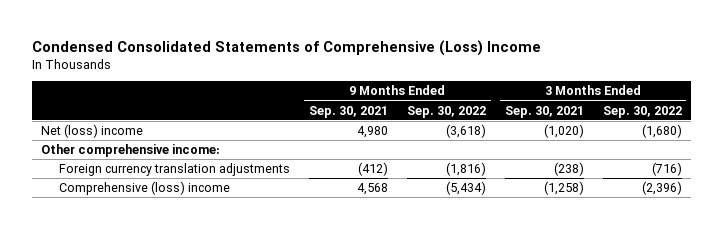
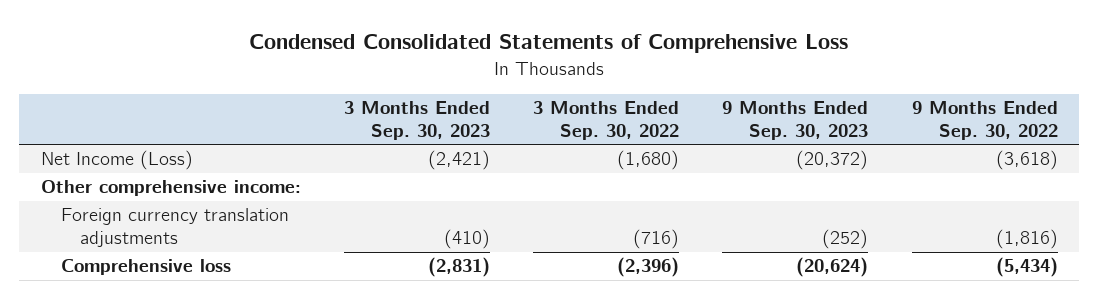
- Condensed Consolidated Statements of Comprehensive (Loss) Income
+ Condensed Consolidated Statements of Comprehensive Loss
- | 9 Months Ended Sep. 30, 2021 | 9 Months Ended Sep. 30, 2022 | 3 Months Ended Sep. 30, 2021 | 3 Months Ended Sep. 30, 2022
+ | 3 Months Ended Sep. 30, 2023 | 3 Months Ended Sep. 30, 2022 | 9 Months Ended Sep. 30, 2023 | 9 Months Ended Sep. 30, 2022
- Net (loss) income | 4,980 | (3,618) | (1,020) | (1,680)
+ Net Income (Loss) | (2,421) | (1,680) | (20,372) | (3,618)
- Comprehensive (loss) income | 4,568 | (5,434) | (1,258) | (2,396)
+ Comprehensive loss | (2,831) | (2,396) | (20,624) | (5,434)

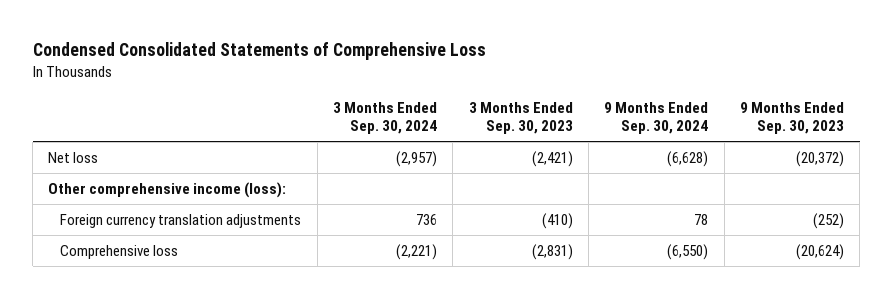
- | 3 Months Ended Sep. 30, 2023 | 3 Months Ended Sep. 30, 2022 | 9 Months Ended Sep. 30, 2023 | 9 Months Ended Sep. 30, 2022
+ | 3 Months Ended Sep. 30, 2024 | 3 Months Ended Sep. 30, 2023 | 9 Months Ended Sep. 30, 2024 | 9 Months Ended Sep. 30, 2023
- Net Income (Loss) | (2,421) | (1,680) | (20,372) | (3,618)
- Other comprehensive income:
+ Net loss | (2,957) | (2,421) | (6,628) | (20,372)
+ Other comprehensive income (loss):

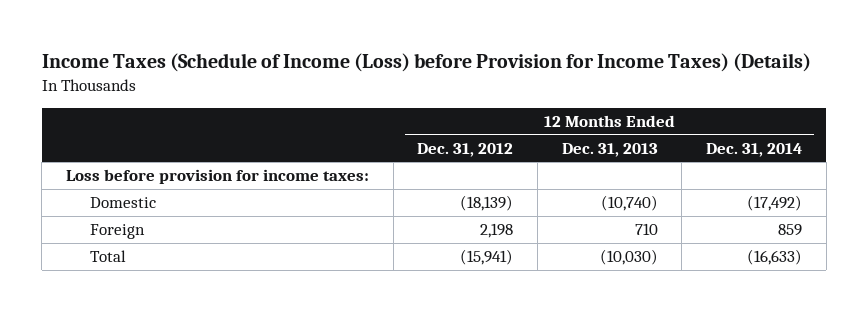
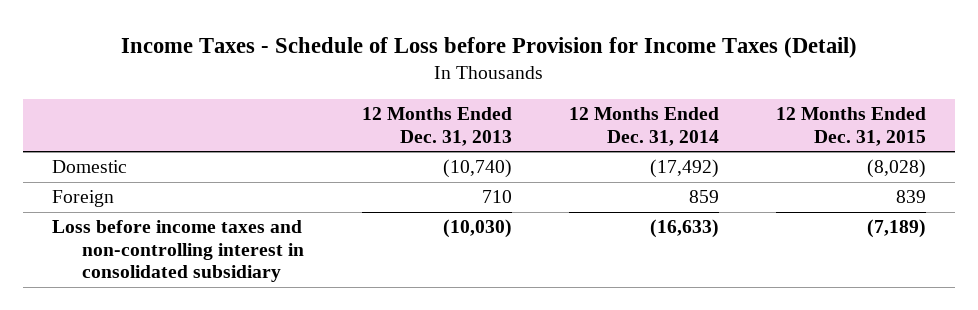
- Income Taxes (Schedule of Income (Loss) before Provision for Income Taxes) (Details)
+ Income Taxes - Schedule of Loss before Provision for Income Taxes (Detail)
- | 12 Months Ended Dec. 31, 2012 | 12 Months Ended Dec. 31, 2013 | 12 Months Ended Dec. 31, 2014
+ | 12 Months Ended Dec. 31, 2013 | 12 Months Ended Dec. 31, 2014 | 12 Months Ended Dec. 31, 2015
- Loss before provision for income taxes:
- Total | (15,941) | (10,030) | (16,633)
+ Loss before income taxes and non-controlling interest in consolidated subsidiary | (10,030) | (16,633) | (7,189)

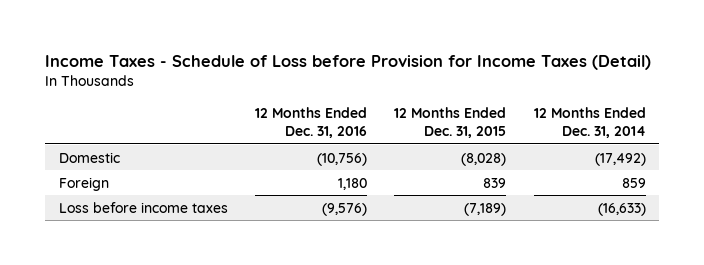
- | 12 Months Ended Dec. 31, 2013 | 12 Months Ended Dec. 31, 2014 | 12 Months Ended Dec. 31, 2015
+ | 12 Months Ended Dec. 31, 2016 | 12 Months Ended Dec. 31, 2015 | 12 Months Ended Dec. 31, 2014
- Loss before income taxes and non-controlling interest in consolidated subsidiary | (10,030) | (16,633) | (7,189)
+ Loss before income taxes | (9,576) | (7,189) | (16,633)

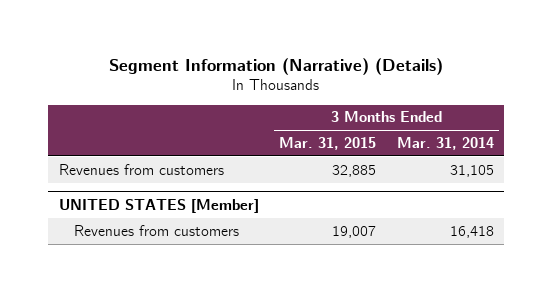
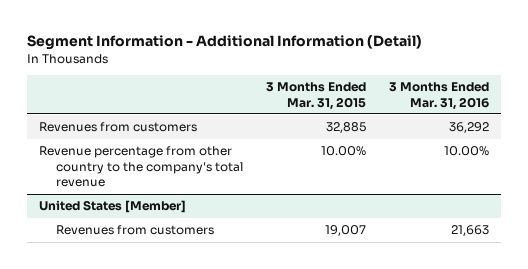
- Segment Information (Narrative) (Details)
+ Segment Information - Additional Information (Detail)
- | 3 Months Ended Mar. 31, 2015 | 3 Months Ended Mar. 31, 2014
+ | 3 Months Ended Mar. 31, 2015 | 3 Months Ended Mar. 31, 2016
- UNITED STATES [Member]
+ Revenue percentage from other country to the company's total revenue | 10.00% | 10.00%
+ United States [Member]

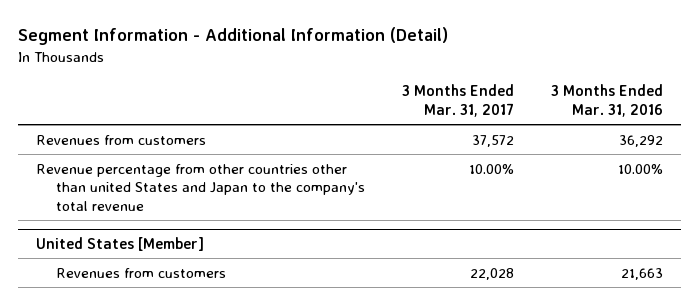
- | 3 Months Ended Mar. 31, 2015 | 3 Months Ended Mar. 31, 2016
+ | 3 Months Ended Mar. 31, 2017 | 3 Months Ended Mar. 31, 2016
- Revenue percentage from other country to the company's total revenue | 10.00% | 10.00%
+ Revenue percentage from other countries other than united States and Japan to the company's total revenue | 10.00% | 10.00%

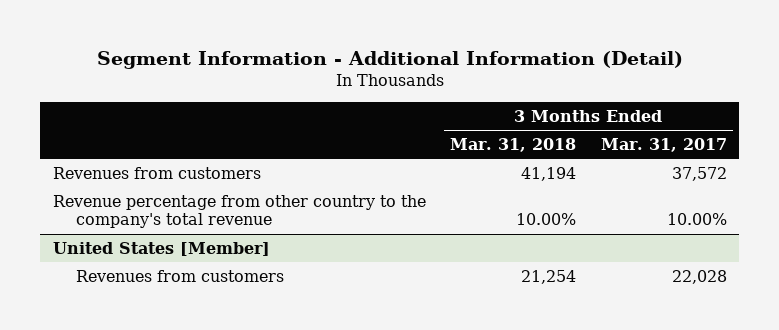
- | 3 Months Ended Mar. 31, 2017 | 3 Months Ended Mar. 31, 2016
+ | 3 Months Ended Mar. 31, 2018 | 3 Months Ended Mar. 31, 2017
- Revenue percentage from other countries other than united States and Japan to the company's total revenue | 10.00% | 10.00%
+ Revenue percentage from other country to the company's total revenue | 10.00% | 10.00%

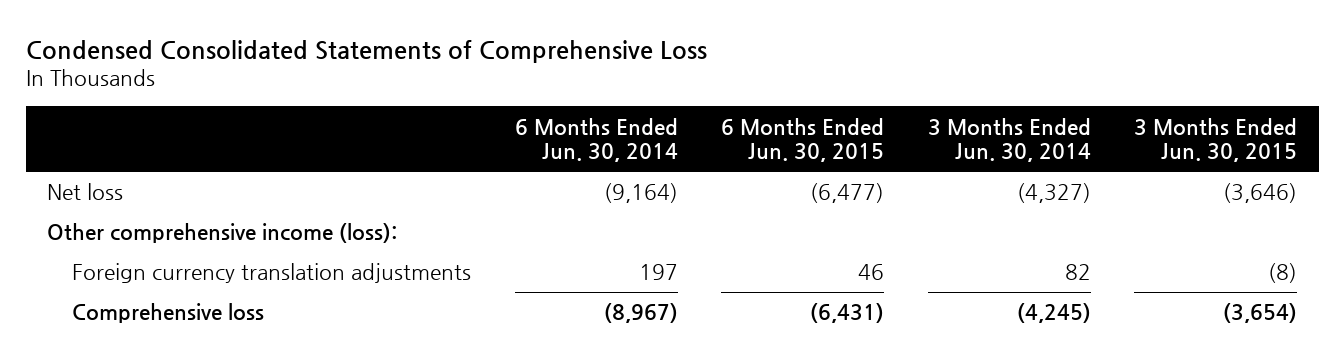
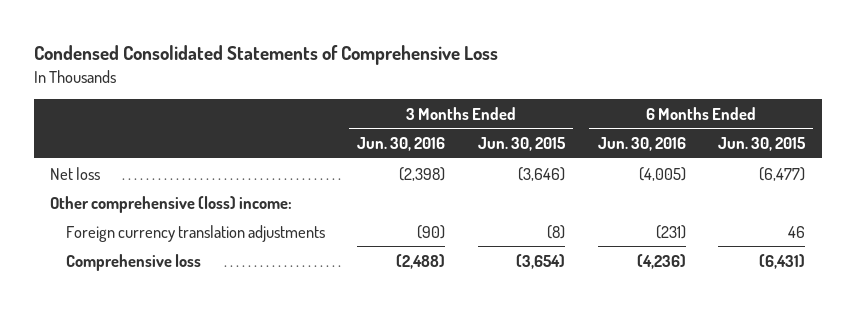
- | 6 Months Ended Jun. 30, 2014 | 6 Months Ended Jun. 30, 2015 | 3 Months Ended Jun. 30, 2014 | 3 Months Ended Jun. 30, 2015
+ | 3 Months Ended Jun. 30, 2016 | 3 Months Ended Jun. 30, 2015 | 6 Months Ended Jun. 30, 2016 | 6 Months Ended Jun. 30, 2015
- Other comprehensive income (loss):
+ Other comprehensive (loss) income:

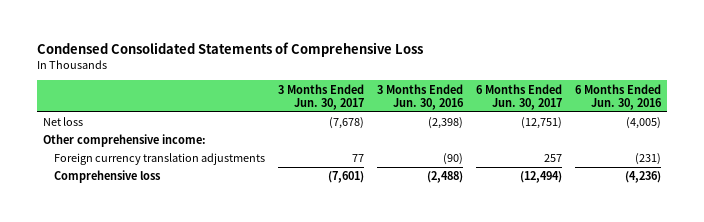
- | 3 Months Ended Jun. 30, 2016 | 3 Months Ended Jun. 30, 2015 | 6 Months Ended Jun. 30, 2016 | 6 Months Ended Jun. 30, 2015
+ | 3 Months Ended Jun. 30, 2017 | 3 Months Ended Jun. 30, 2016 | 6 Months Ended Jun. 30, 2017 | 6 Months Ended Jun. 30, 2016
- Other comprehensive (loss) income:
+ Other comprehensive income:

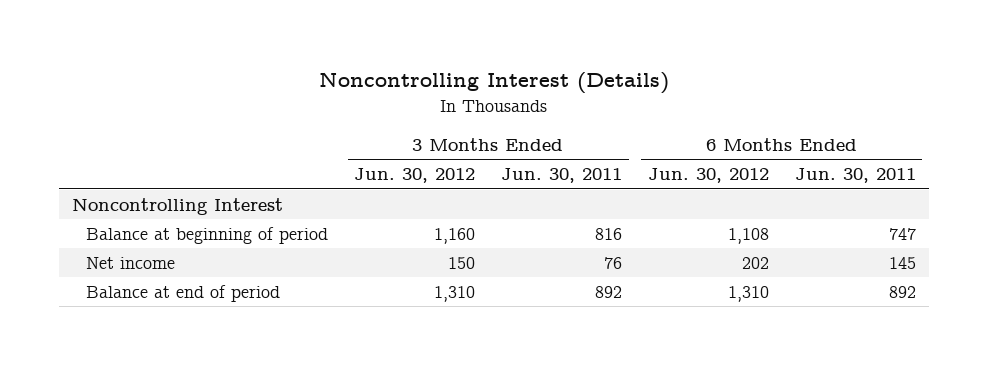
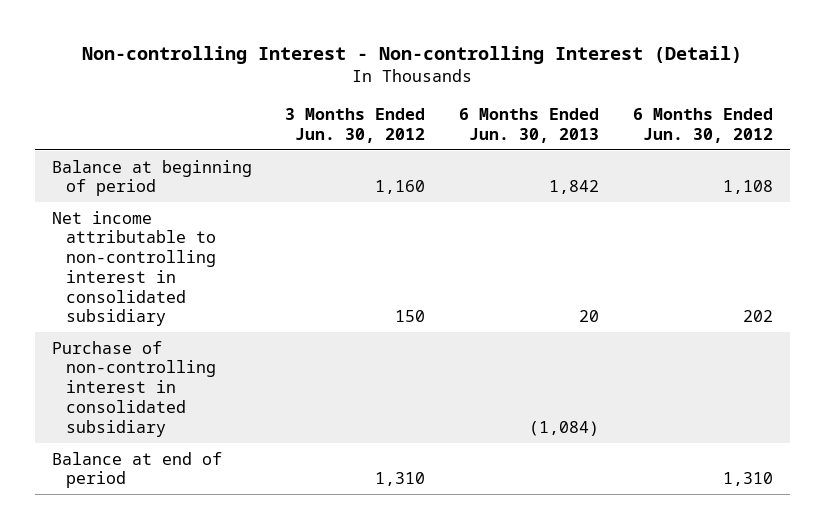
- Noncontrolling Interest (Details)
+ Non-controlling Interest - Non-controlling Interest (Detail)
- | 3 Months Ended Jun. 30, 2012 | 3 Months Ended Jun. 30, 2011 | 6 Months Ended Jun. 30, 2012 | 6 Months Ended Jun. 30, 2011
+ | 3 Months Ended Jun. 30, 2012 | 6 Months Ended Jun. 30, 2013 | 6 Months Ended Jun. 30, 2012
- Noncontrolling Interest
- Net income | 150 | 76 | 202 | 145
+ Net income attributable to non-controlling interest in consolidated subsidiary | 150 | 20 | 202
+ Purchase of non-controlling interest in consolidated subsidiary | | (1,084) |

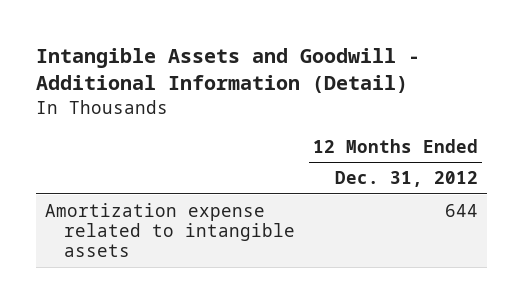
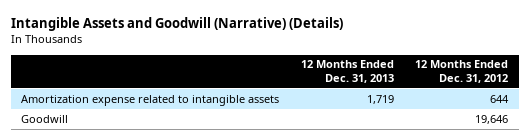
- Intangible Assets and Goodwill - Additional Information (Detail)
+ Intangible Assets and Goodwill (Narrative) (Details)
- | 12 Months Ended Dec. 31, 2012
+ | 12 Months Ended Dec. 31, 2013 | 12 Months Ended Dec. 31, 2012
+ Goodwill | | 19,646

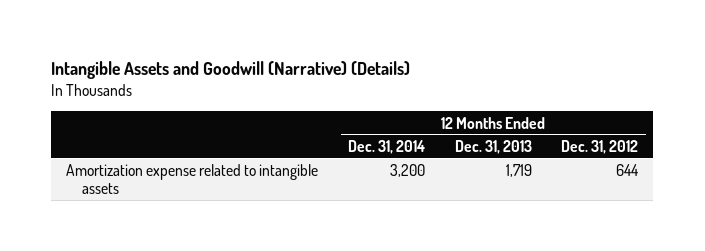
- | 12 Months Ended Dec. 31, 2013 | 12 Months Ended Dec. 31, 2012
+ | 12 Months Ended Dec. 31, 2014 | 12 Months Ended Dec. 31, 2013 | 12 Months Ended Dec. 31, 2012
- Goodwill | | 19,646

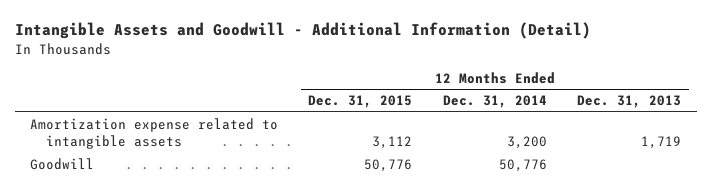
- Intangible Assets and Goodwill (Narrative) (Details)
+ Intangible Assets and Goodwill - Additional Information (Detail)
- | 12 Months Ended Dec. 31, 2014 | 12 Months Ended Dec. 31, 2013 | 12 Months Ended Dec. 31, 2012
+ | 12 Months Ended Dec. 31, 2015 | 12 Months Ended Dec. 31, 2014 | 12 Months Ended Dec. 31, 2013
+ Goodwill | 50,776 | 50,776 |

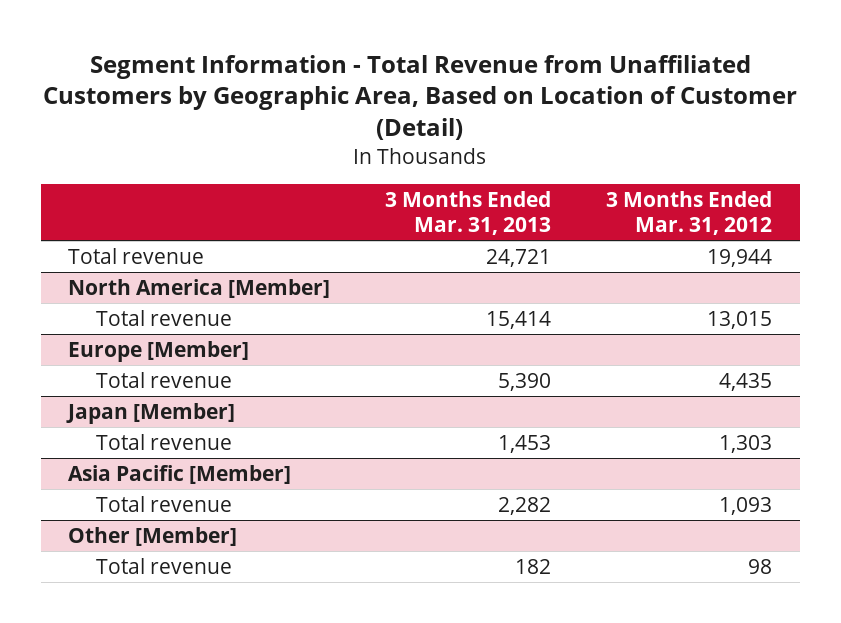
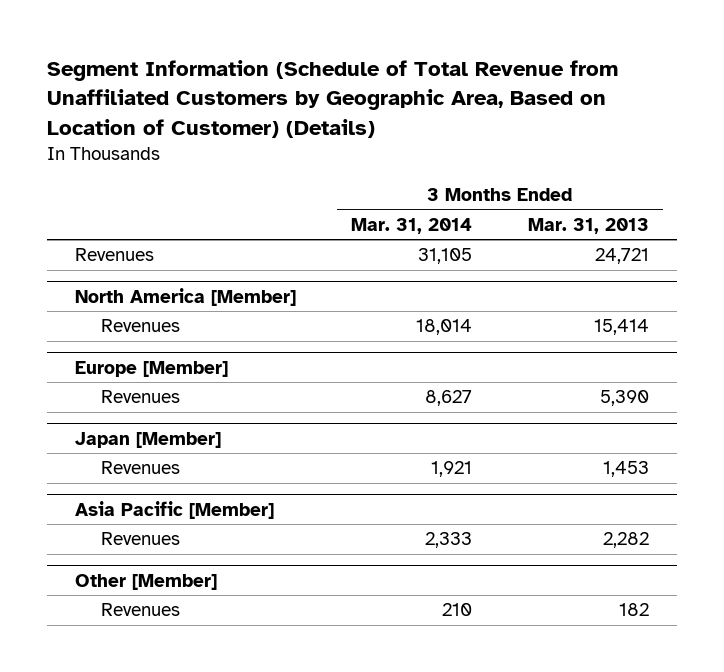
- Segment Information - Total Revenue from Unaffiliated Customers by Geographic Area, Based on Location of Customer (Detail)
+ Segment Information (Schedule of Total Revenue from Unaffiliated Customers by Geographic Area, Based on Location of Customer) (Details)
- | 3 Months Ended Mar. 31, 2013 | 3 Months Ended Mar. 31, 2012
+ | 3 Months Ended Mar. 31, 2014 | 3 Months Ended Mar. 31, 2013
- Total revenue | 24,721 | 19,944
+ Revenues | 31,105 | 24,721
@ North America [Member]
- Total revenue | 15,414 | 13,015
+ Revenues | 18,014 | 15,414
@ Europe [Member]
- Total revenue | 5,390 | 4,435
+ Revenues | 8,627 | 5,390
@ Japan [Member]
- Total revenue | 1,453 | 1,303
+ Revenues | 1,921 | 1,453
@ Asia Pacific [Member]
- Total revenue | 2,282 | 1,093
+ Revenues | 2,333 | 2,282
@ Other [Member]
- Total revenue | 182 | 98
+ Revenues | 210 | 182

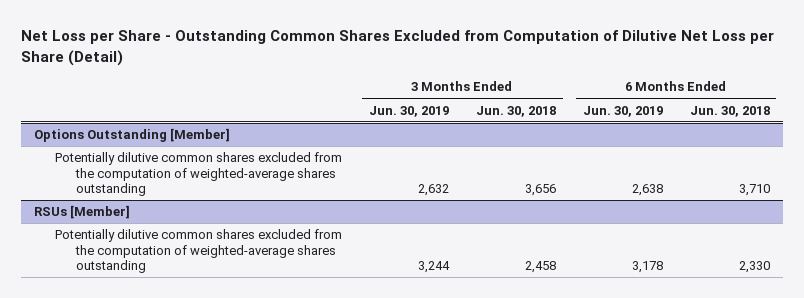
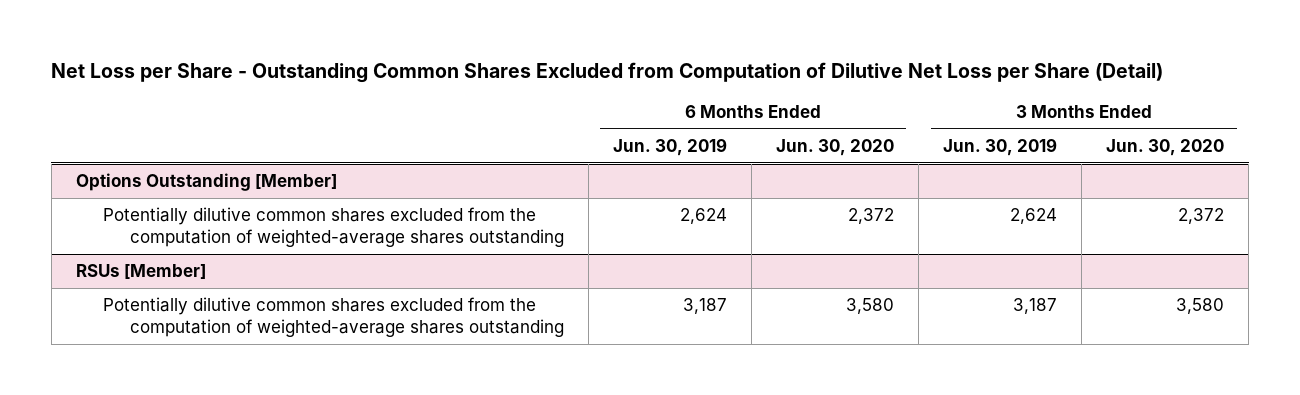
- | 3 Months Ended Jun. 30, 2019 | 3 Months Ended Jun. 30, 2018 | 6 Months Ended Jun. 30, 2019 | 6 Months Ended Jun. 30, 2018
+ | 6 Months Ended Jun. 30, 2019 | 6 Months Ended Jun. 30, 2020 | 3 Months Ended Jun. 30, 2019 | 3 Months Ended Jun. 30, 2020
@ Options Outstanding [Member]
- Potentially dilutive common shares excluded from the computation of weighted-average shares outstanding | 2,632 | 3,656 | 2,638 | 3,710
+ Potentially dilutive common shares excluded from the computation of weighted-average shares outstanding | 2,624 | 2,372 | 2,624 | 2,372
@ RSUs [Member]
- Potentially dilutive common shares excluded from the computation of weighted-average shares outstanding | 3,244 | 2,458 | 3,178 | 2,330
+ Potentially dilutive common shares excluded from the computation of weighted-average shares outstanding | 3,187 | 3,580 | 3,187 | 3,580

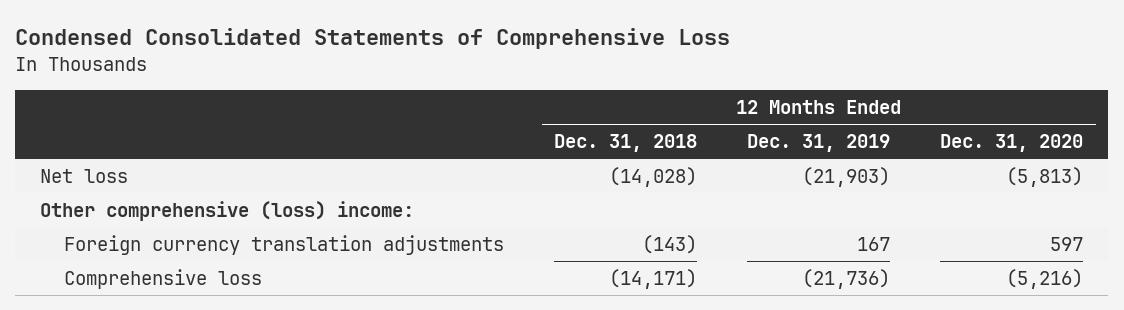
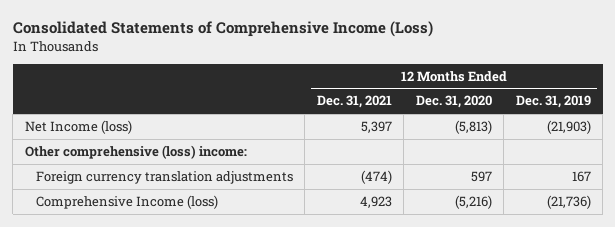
- Condensed Consolidated Statements of Comprehensive Loss
+ Consolidated Statements of Comprehensive Income (Loss)
- | 12 Months Ended Dec. 31, 2018 | 12 Months Ended Dec. 31, 2019 | 12 Months Ended Dec. 31, 2020
+ | 12 Months Ended Dec. 31, 2021 | 12 Months Ended Dec. 31, 2020 | 12 Months Ended Dec. 31, 2019
- Net loss | (14,028) | (21,903) | (5,813)
+ Net Income (loss) | 5,397 | (5,813) | (21,903)
- Comprehensive loss | (14,171) | (21,736) | (5,216)
+ Comprehensive Income (loss) | 4,923 | (5,216) | (21,736)

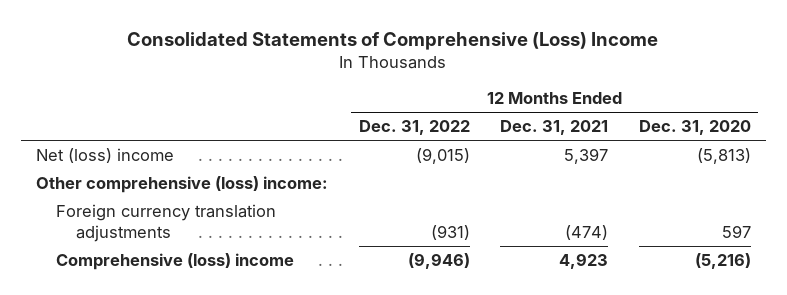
- Consolidated Statements of Comprehensive Income (Loss)
+ Consolidated Statements of Comprehensive (Loss) Income
- | 12 Months Ended Dec. 31, 2021 | 12 Months Ended Dec. 31, 2020 | 12 Months Ended Dec. 31, 2019
+ | 12 Months Ended Dec. 31, 2022 | 12 Months Ended Dec. 31, 2021 | 12 Months Ended Dec. 31, 2020
- Net Income (loss) | 5,397 | (5,813) | (21,903)
+ Net (loss) income | (9,015) | 5,397 | (5,813)
- Comprehensive Income (loss) | 4,923 | (5,216) | (21,736)
+ Comprehensive (loss) income | (9,946) | 4,923 | (5,216)

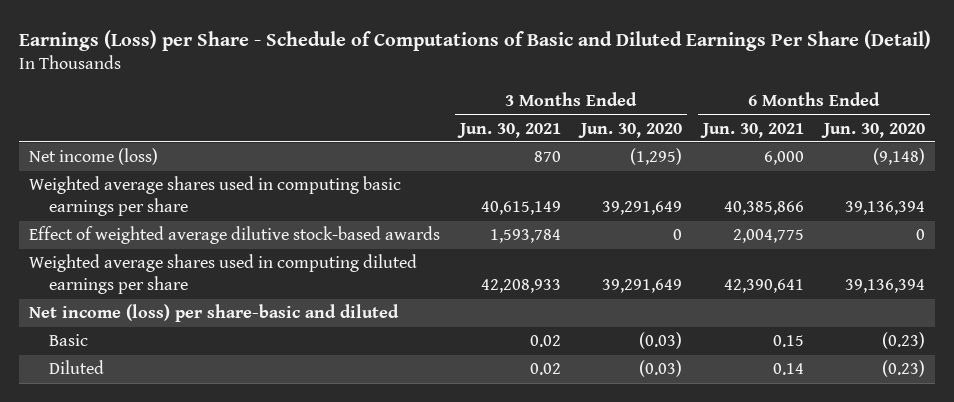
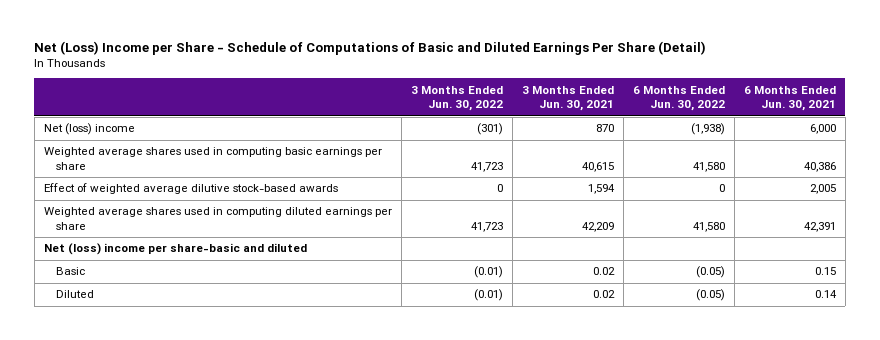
- Earnings (Loss) per Share - Schedule of Computations of Basic and Diluted Earnings Per Share (Detail)
+ Net (Loss) Income per Share - Schedule of Computations of Basic and Diluted Earnings Per Share (Detail)
- | 3 Months Ended Jun. 30, 2021 | 3 Months Ended Jun. 30, 2020 | 6 Months Ended Jun. 30, 2021 | 6 Months Ended Jun. 30, 2020
+ | 3 Months Ended Jun. 30, 2022 | 3 Months Ended Jun. 30, 2021 | 6 Months Ended Jun. 30, 2022 | 6 Months Ended Jun. 30, 2021
- Net income (loss) | 870 | (1,295) | 6,000 | (9,148)
- Weighted average shares used in computing basic earnings per share | 40,615,149 | 39,291,649 | 40,385,866 | 39,136,394
- Effect of weighted average dilutive stock-based awards | 1,593,784 | 0 | 2,004,775 | 0
- Weighted average shares used in computing diluted earnings per share | 42,208,933 | 39,291,649 | 42,390,641 | 39,136,394
- Net income (loss) per share-basic and diluted
+ Net (loss) income | (301) | 870 | (1,938) | 6,000
+ Weighted average shares used in computing basic earnings per share | 41,723 | 40,615 | 41,580 | 40,386
+ Effect of weighted average dilutive stock-based awards | 0 | 1,594 | 0 | 2,005
+ Weighted average shares used in computing diluted earnings per share | 41,723 | 42,209 | 41,580 | 42,391
+ Net (loss) income per share-basic and diluted

